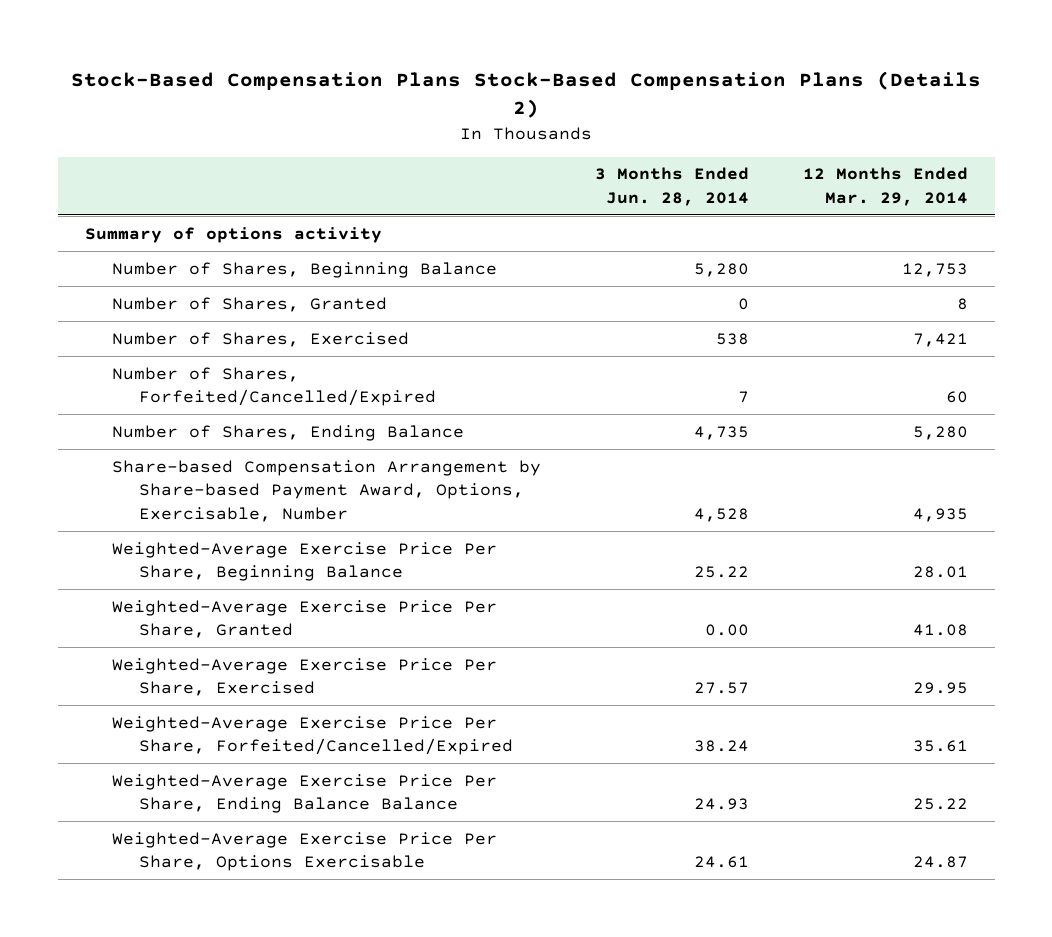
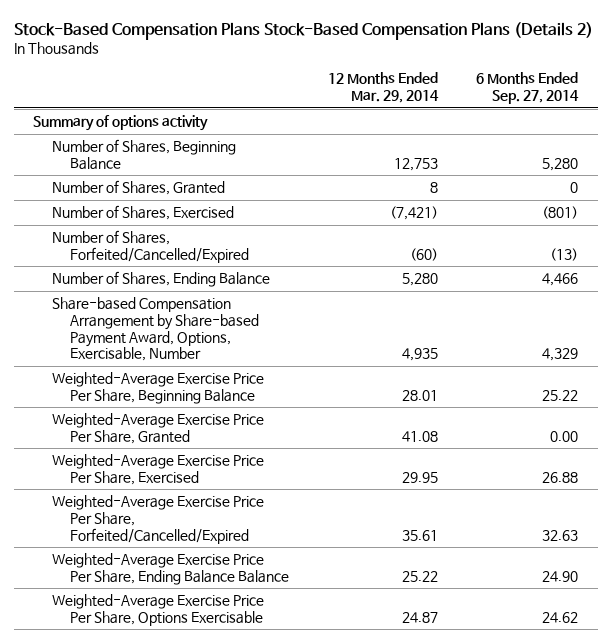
- | 3 Months Ended Jun. 28, 2014 | 12 Months Ended Mar. 29, 2014
+ | 12 Months Ended Mar. 29, 2014 | 6 Months Ended Sep. 27, 2014
- Number of Shares, Exercised | 538 | 7,421
- Number of Shares, Forfeited/Cancelled/Expired | 7 | 60
+ Number of Shares, Exercised | (7,421) | (801)
+ Number of Shares, Forfeited/Cancelled/Expired | (60) | (13)

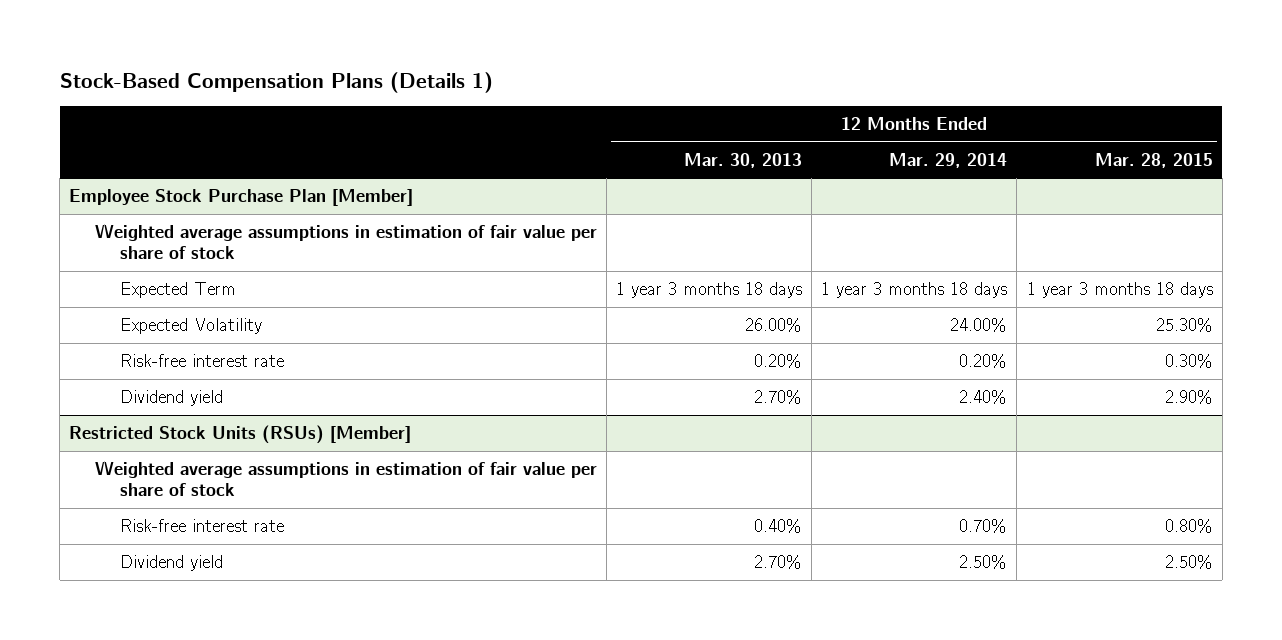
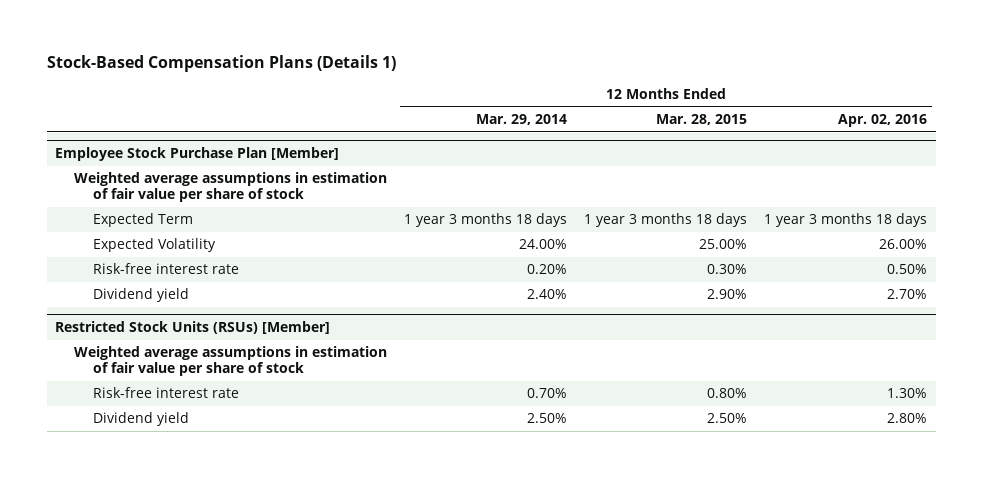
- | 12 Months Ended Mar. 30, 2013 | 12 Months Ended Mar. 29, 2014 | 12 Months Ended Mar. 28, 2015
+ | 12 Months Ended Mar. 29, 2014 | 12 Months Ended Mar. 28, 2015 | 12 Months Ended Apr. 02, 2016
@ Employee Stock Purchase Plan [Member]
- Expected Volatility | 26.00% | 24.00% | 25.30%
+ Expected Volatility | 24.00% | 25.00% | 26.00%

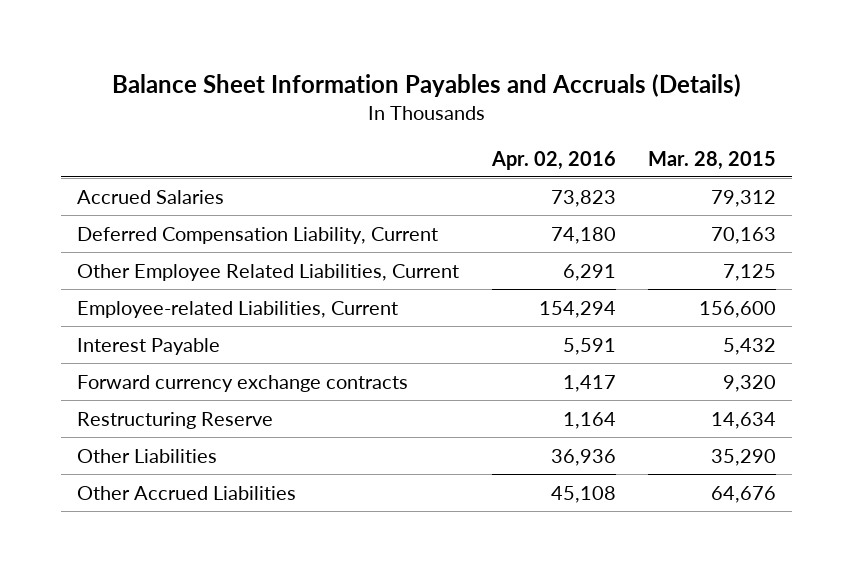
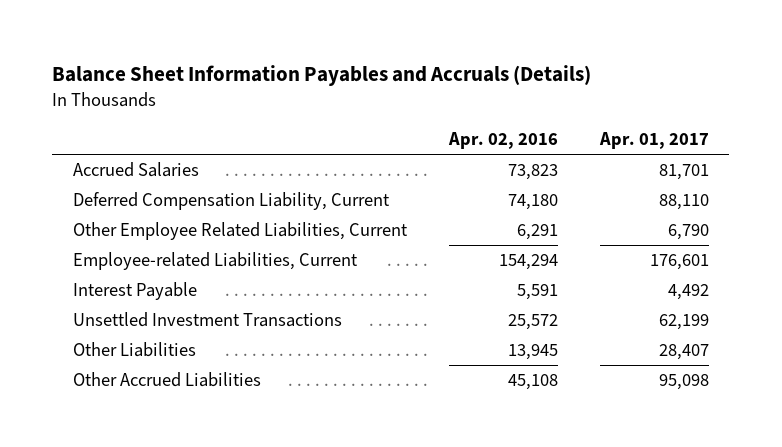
- | Apr. 02, 2016 | Mar. 28, 2015
+ | Apr. 02, 2016 | Apr. 01, 2017
- Forward currency exchange contracts | 1,417 | 9,320
- Restructuring Reserve | 1,164 | 14,634
- Other Liabilities | 36,936 | 35,290
+ Unsettled Investment Transactions | 25,572 | 62,199
+ Other Liabilities | 13,945 | 28,407

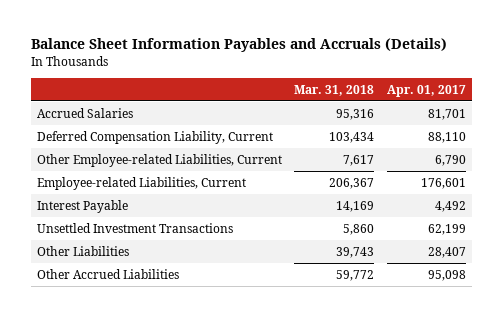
- | Apr. 02, 2016 | Apr. 01, 2017
+ | Mar. 31, 2018 | Apr. 01, 2017
- Other Employee Related Liabilities, Current | 6,291 | 6,790
+ Other Employee-related Liabilities, Current | 7,617 | 6,790

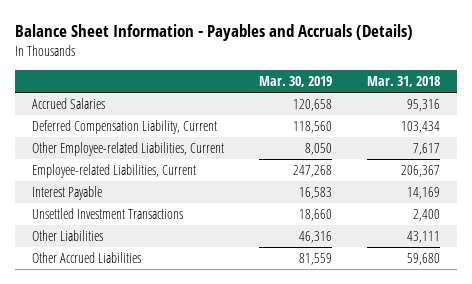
- Balance Sheet Information Payables and Accruals (Details)
+ Balance Sheet Information - Payables and Accruals (Details)
- | Mar. 31, 2018 | Apr. 01, 2017
+ | Mar. 30, 2019 | Mar. 31, 2018
- Unsettled Investment Transactions | 5,860 | 62,199
- Other Liabilities | 39,743 | 28,407
- Other Accrued Liabilities | 59,772 | 95,098
+ Unsettled Investment Transactions | 18,660 | 2,400
+ Other Liabilities | 46,316 | 43,111
+ Other Accrued Liabilities | 81,559 | 59,680

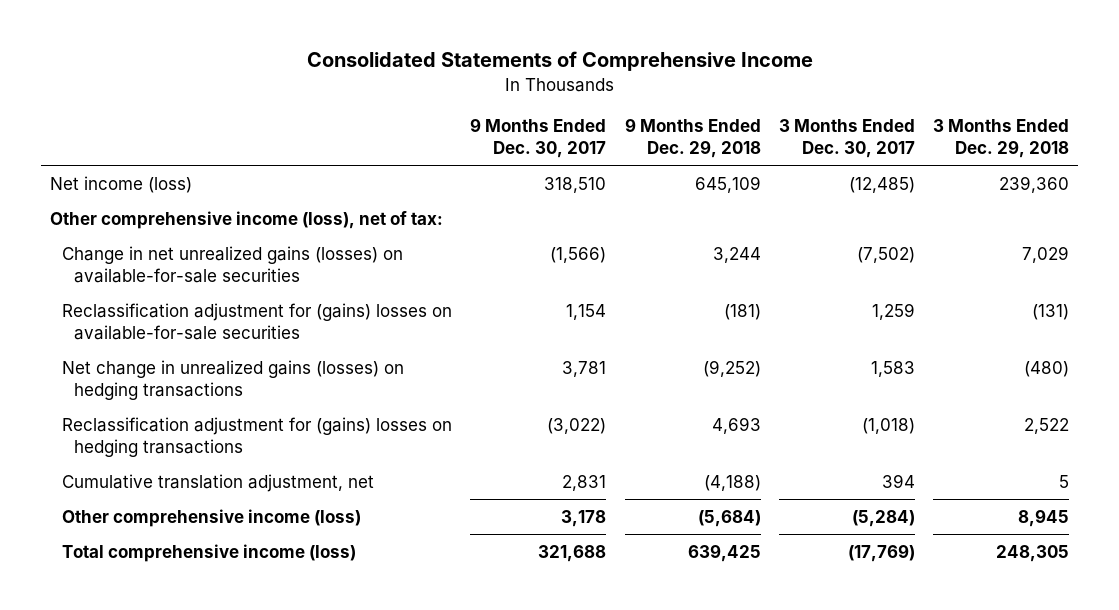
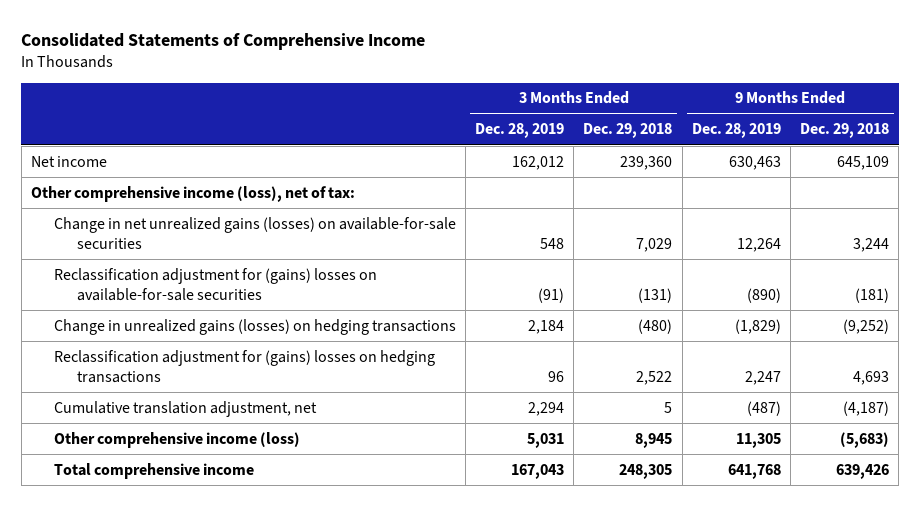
- | 9 Months Ended Dec. 30, 2017 | 9 Months Ended Dec. 29, 2018 | 3 Months Ended Dec. 30, 2017 | 3 Months Ended Dec. 29, 2018
+ | 3 Months Ended Dec. 28, 2019 | 3 Months Ended Dec. 29, 2018 | 9 Months Ended Dec. 28, 2019 | 9 Months Ended Dec. 29, 2018
- Net income (loss) | 318,510 | 645,109 | (12,485) | 239,360
+ Net income | 162,012 | 239,360 | 630,463 | 645,109
- Net change in unrealized gains (losses) on hedging transactions | 3,781 | (9,252) | 1,583 | (480)
+ Change in unrealized gains (losses) on hedging transactions | 2,184 | (480) | (1,829) | (9,252)
- Cumulative translation adjustment, net | 2,831 | (4,188) | 394 | 5
- Other comprehensive income (loss) | 3,178 | (5,684) | (5,284) | 8,945
- Total comprehensive income (loss) | 321,688 | 639,425 | (17,769) | 248,305
+ Cumulative translation adjustment, net | 2,294 | 5 | (487) | (4,187)
+ Other comprehensive income (loss) | 5,031 | 8,945 | 11,305 | (5,683)
+ Total comprehensive income | 167,043 | 248,305 | 641,768 | 639,426

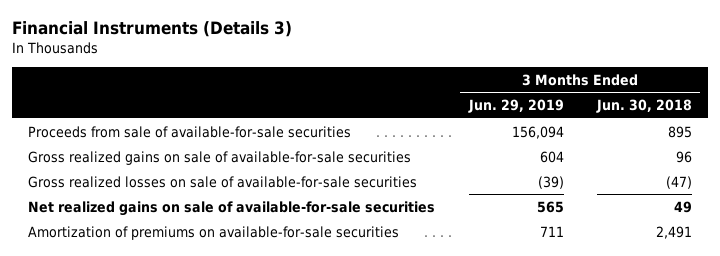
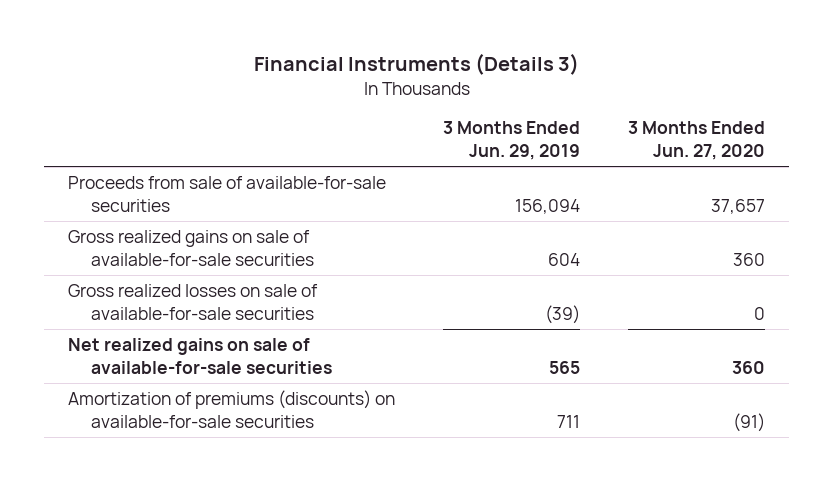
- | 3 Months Ended Jun. 29, 2019 | 3 Months Ended Jun. 30, 2018
+ | 3 Months Ended Jun. 29, 2019 | 3 Months Ended Jun. 27, 2020
- Amortization of premiums on available-for-sale securities | 711 | 2,491
+ Amortization of premiums (discounts) on available-for-sale securities | 711 | (91)

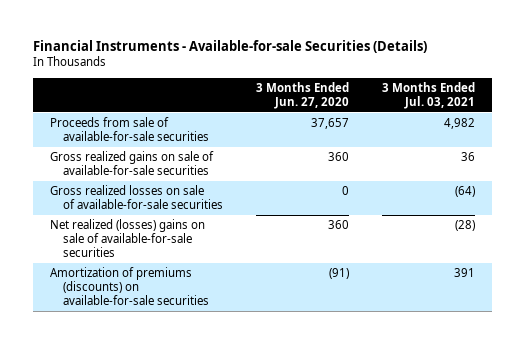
- Financial Instruments (Details 3)
+ Financial Instruments - Available-for-sale Securities (Details)
- | 3 Months Ended Jun. 29, 2019 | 3 Months Ended Jun. 27, 2020
+ | 3 Months Ended Jun. 27, 2020 | 3 Months Ended Jul. 03, 2021
- Net realized gains on sale of available-for-sale securities | 565 | 360
+ Net realized (losses) gains on sale of available-for-sale securities | 360 | (28)

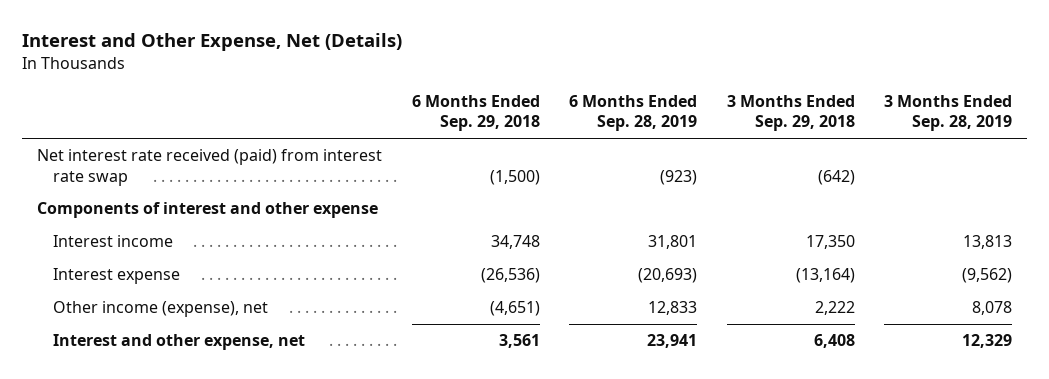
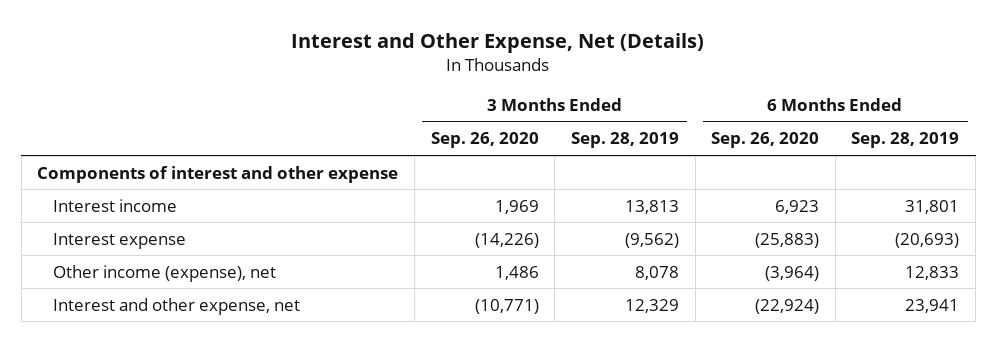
- | 6 Months Ended Sep. 29, 2018 | 6 Months Ended Sep. 28, 2019 | 3 Months Ended Sep. 29, 2018 | 3 Months Ended Sep. 28, 2019
+ | 3 Months Ended Sep. 26, 2020 | 3 Months Ended Sep. 28, 2019 | 6 Months Ended Sep. 26, 2020 | 6 Months Ended Sep. 28, 2019
- Net interest rate received (paid) from interest rate swap | (1,500) | (923) | (642) |

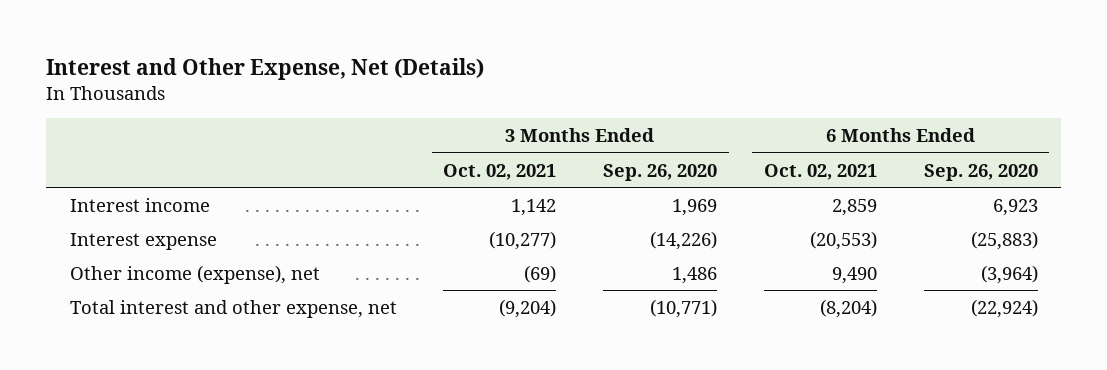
- | 3 Months Ended Sep. 26, 2020 | 3 Months Ended Sep. 28, 2019 | 6 Months Ended Sep. 26, 2020 | 6 Months Ended Sep. 28, 2019
+ | 3 Months Ended Oct. 02, 2021 | 3 Months Ended Sep. 26, 2020 | 6 Months Ended Oct. 02, 2021 | 6 Months Ended Sep. 26, 2020
- Components of interest and other expense
- Interest and other expense, net | (10,771) | 12,329 | (22,924) | 23,941
+ Total interest and other expense, net | (9,204) | (10,771) | (8,204) | (22,924)

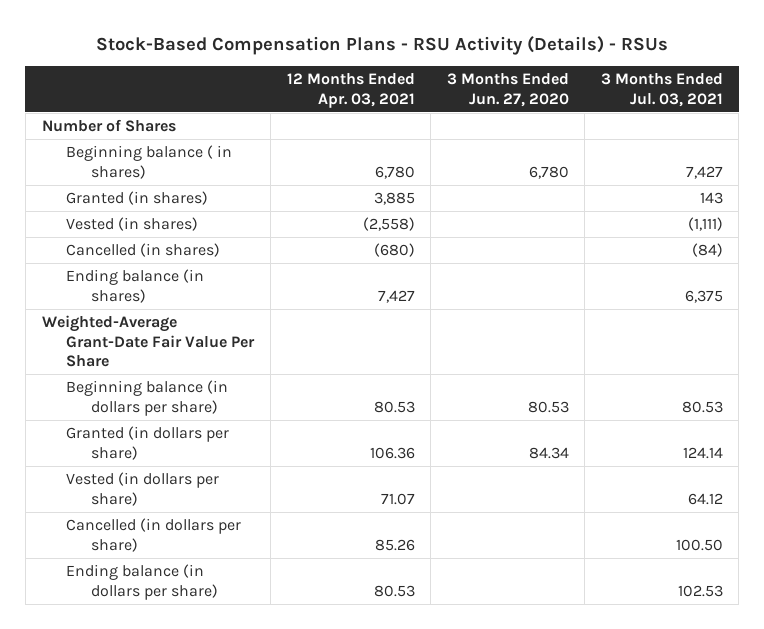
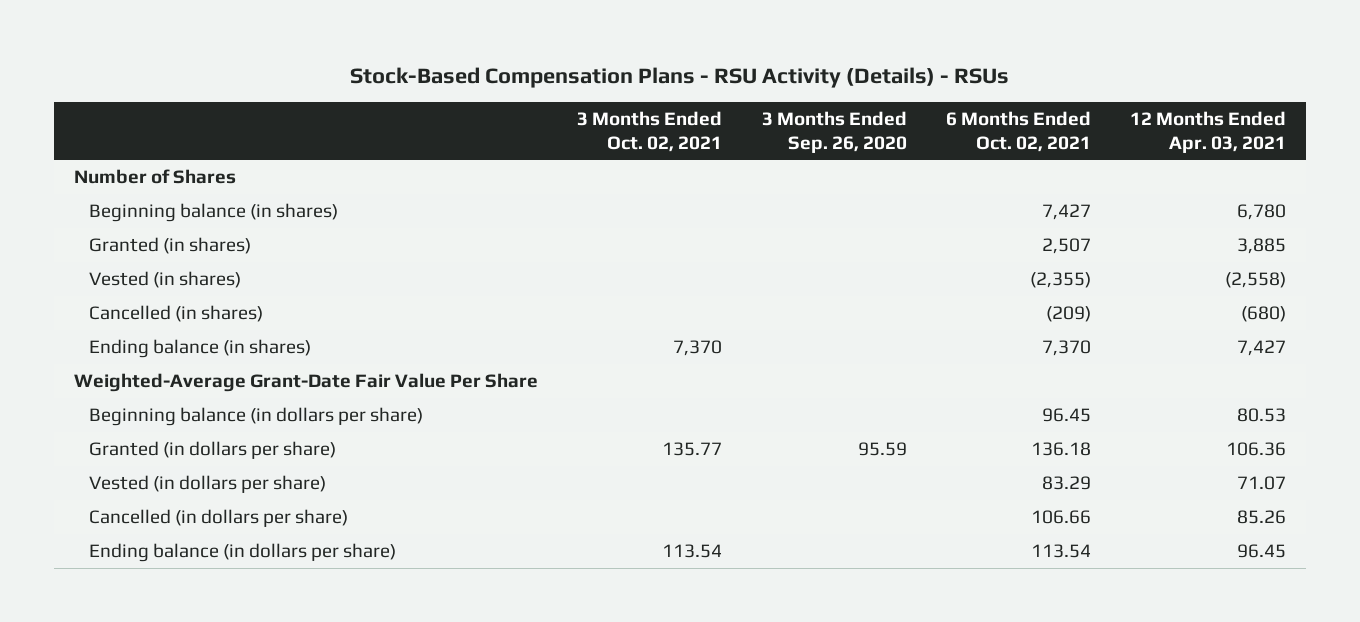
- | 12 Months Ended Apr. 03, 2021 | 3 Months Ended Jun. 27, 2020 | 3 Months Ended Jul. 03, 2021
+ | 3 Months Ended Oct. 02, 2021 | 3 Months Ended Sep. 26, 2020 | 6 Months Ended Oct. 02, 2021 | 12 Months Ended Apr. 03, 2021
- Beginning balance ( in shares) | 6,780 | 6,780 | 7,427
+ Beginning balance (in shares) | | | 7,427 | 6,780
- Ending balance (in dollars per share) | 80.53 | | 102.53
+ Ending balance (in dollars per share) | 113.54 | | 113.54 | 96.45

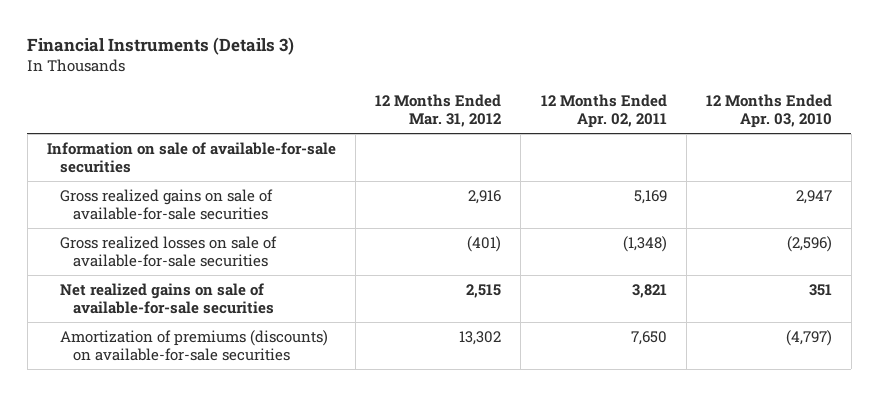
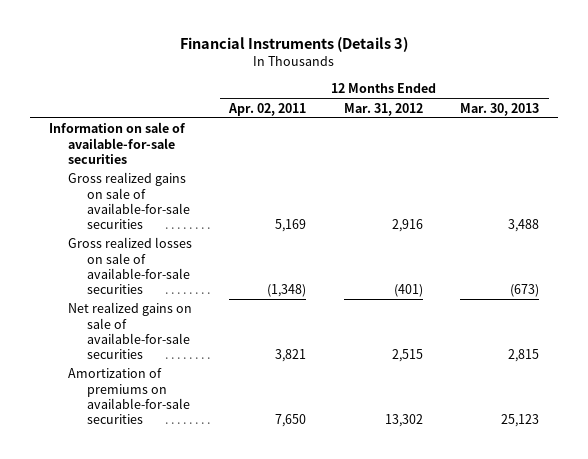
- | 12 Months Ended Mar. 31, 2012 | 12 Months Ended Apr. 02, 2011 | 12 Months Ended Apr. 03, 2010
+ | 12 Months Ended Apr. 02, 2011 | 12 Months Ended Mar. 31, 2012 | 12 Months Ended Mar. 30, 2013
- Amortization of premiums (discounts) on available-for-sale securities | 13,302 | 7,650 | (4,797)
+ Amortization of premiums on available-for-sale securities | 7,650 | 13,302 | 25,123

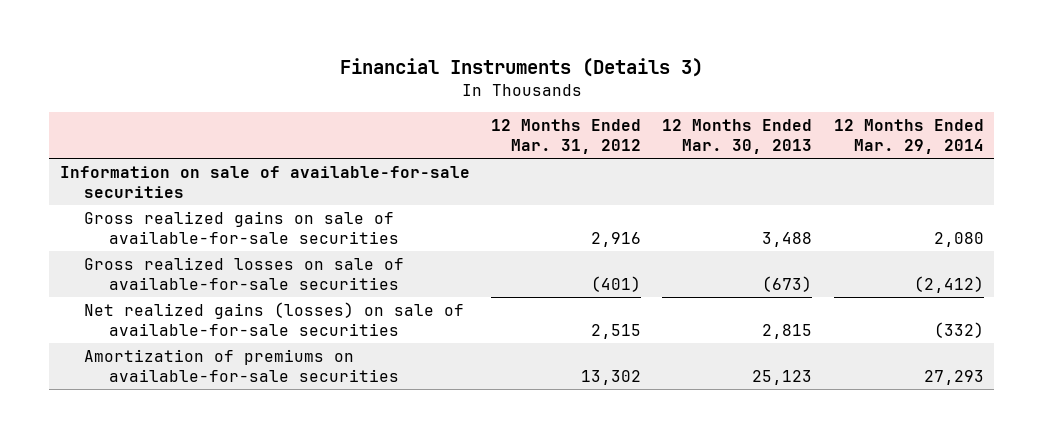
- | 12 Months Ended Apr. 02, 2011 | 12 Months Ended Mar. 31, 2012 | 12 Months Ended Mar. 30, 2013
+ | 12 Months Ended Mar. 31, 2012 | 12 Months Ended Mar. 30, 2013 | 12 Months Ended Mar. 29, 2014
- Net realized gains on sale of available-for-sale securities | 3,821 | 2,515 | 2,815
+ Net realized gains (losses) on sale of available-for-sale securities | 2,515 | 2,815 | (332)

